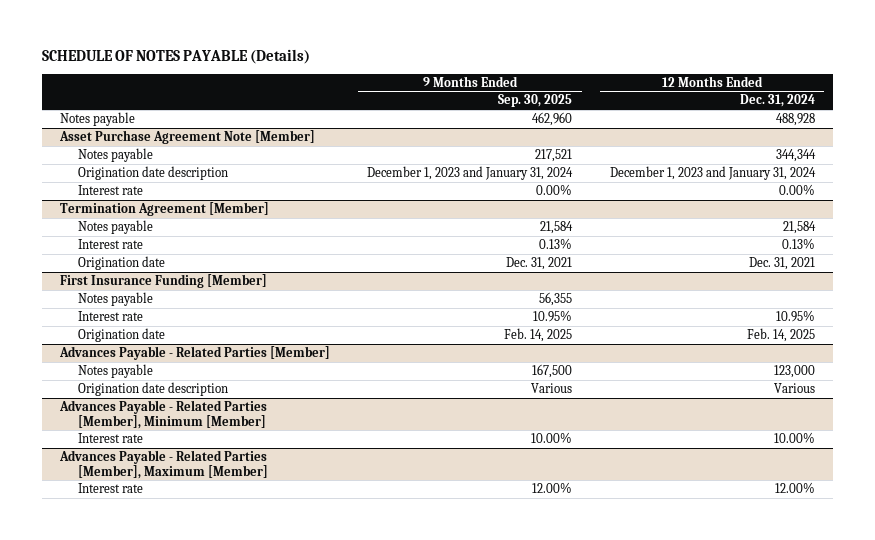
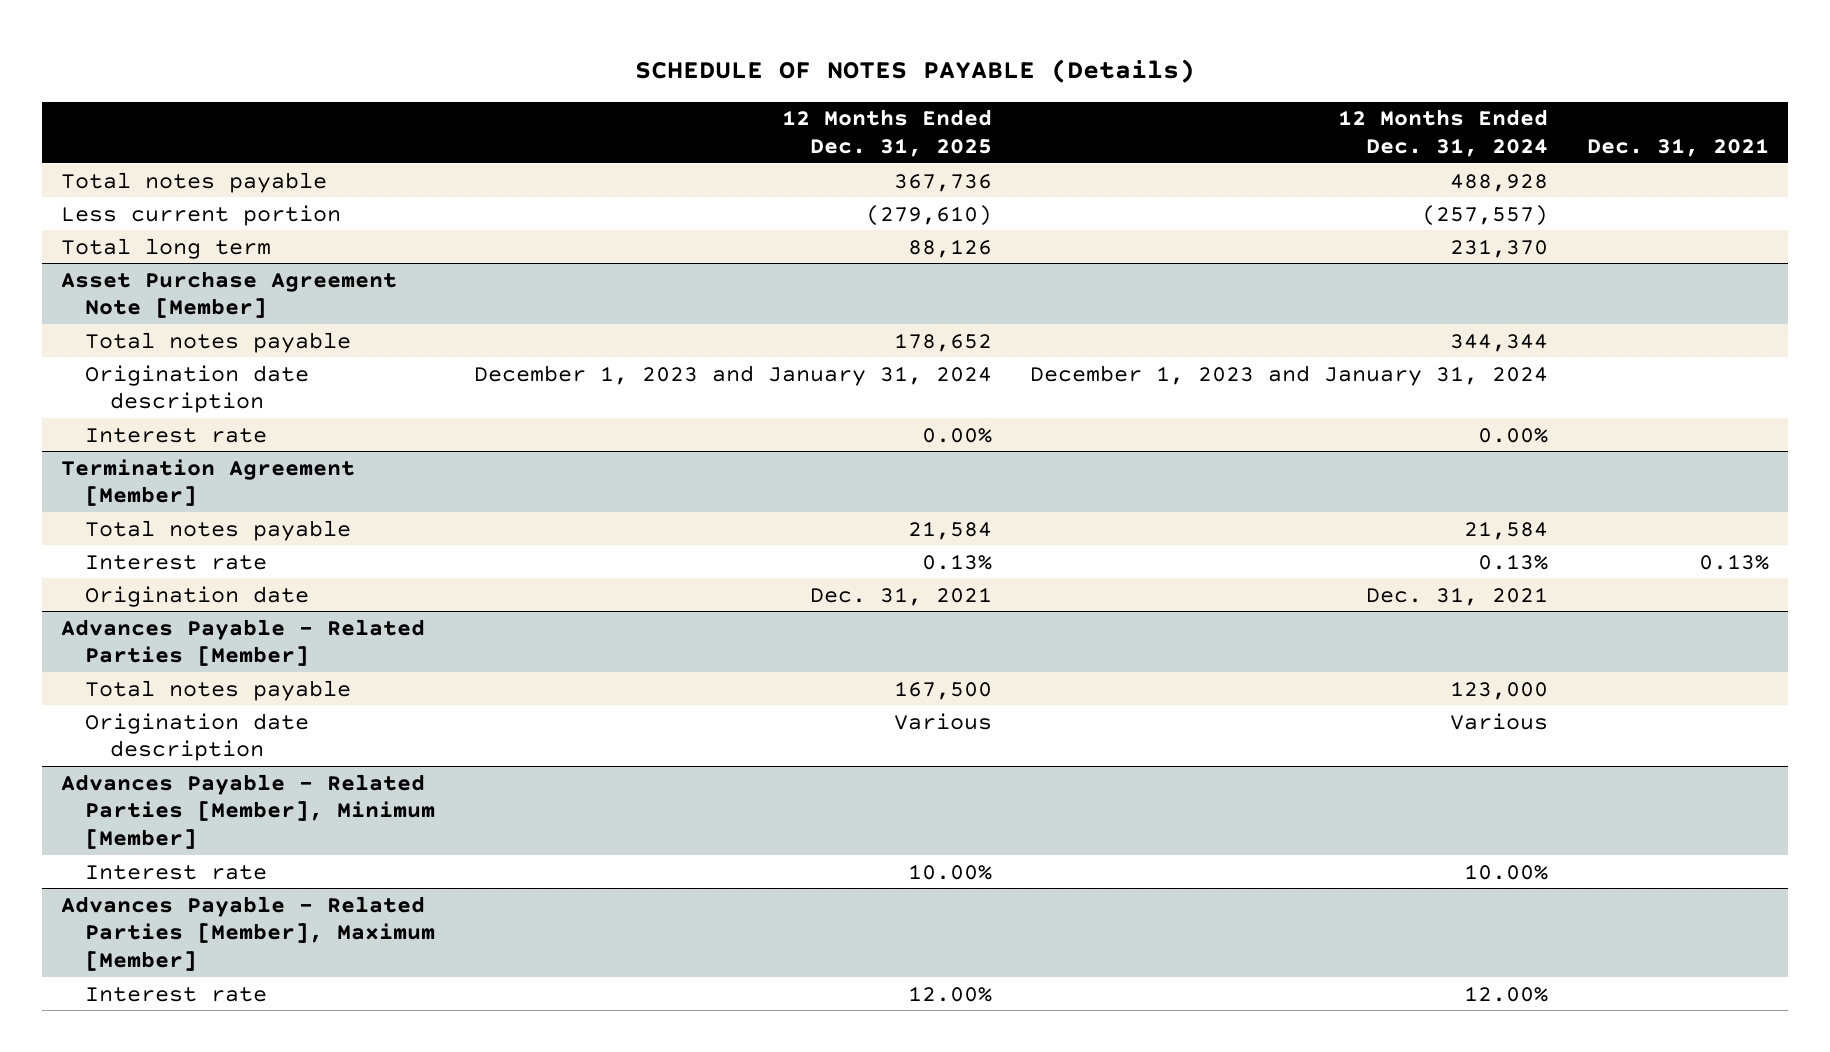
- | 9 Months Ended Sep. 30, 2025 | 12 Months Ended Dec. 31, 2024
+ | 12 Months Ended Dec. 31, 2025 | 12 Months Ended Dec. 31, 2024 | Dec. 31, 2021
- Notes payable | 462,960 | 488,928
+ Total notes payable | 367,736 | 488,928 |
+ Less current portion | (279,610) | (257,557) |
+ Total long term | 88,126 | 231,370 |
@ Asset Purchase Agreement Note [Member]
- Notes payable | 217,521 | 344,344
+ Total notes payable | 178,652 | 344,344 |
@ Termination Agreement [Member]
- Notes payable | 21,584 | 21,584
+ Total notes payable | 21,584 | 21,584 |
- First Insurance Funding [Member]
- Notes payable | 56,355 |
- Interest rate | 10.95% | 10.95%
- Origination date | Feb. 14, 2025 | Feb. 14, 2025
@ Advances Payable - Related Parties [Member]
- Notes payable | 167,500 | 123,000
+ Total notes payable | 167,500 | 123,000 |

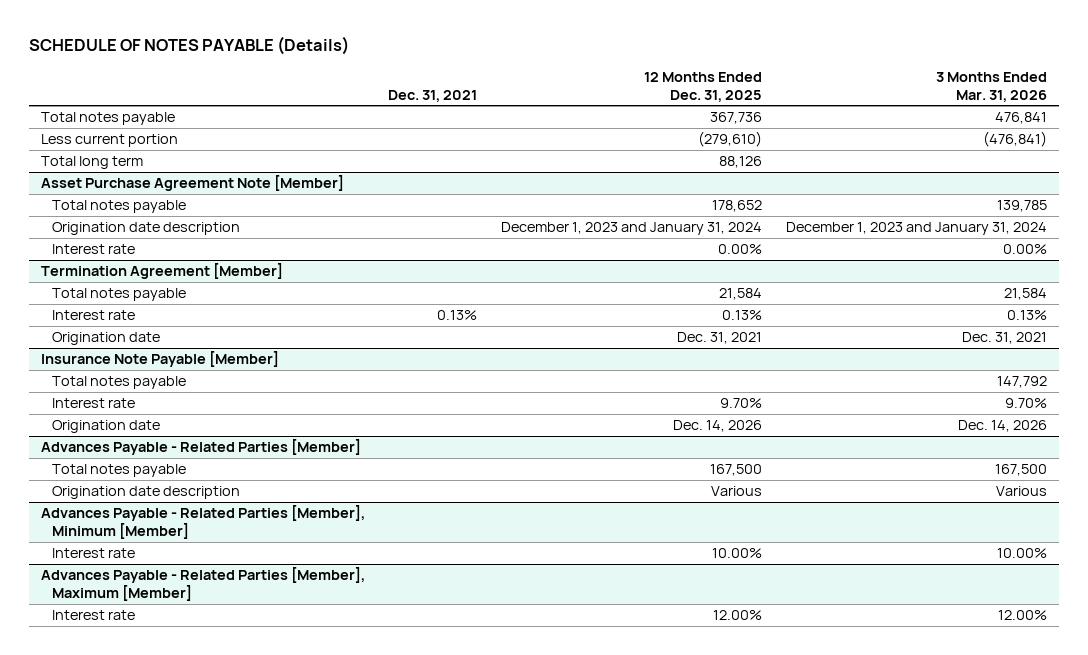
- | 12 Months Ended Dec. 31, 2025 | 12 Months Ended Dec. 31, 2024 | Dec. 31, 2021
+ | Dec. 31, 2021 | 12 Months Ended Dec. 31, 2025 | 3 Months Ended Mar. 31, 2026
+ Insurance Note Payable [Member]
+ Total notes payable | | | 147,792
+ Interest rate | | 9.70% | 9.70%
+ Origination date | | Dec. 14, 2026 | Dec. 14, 2026

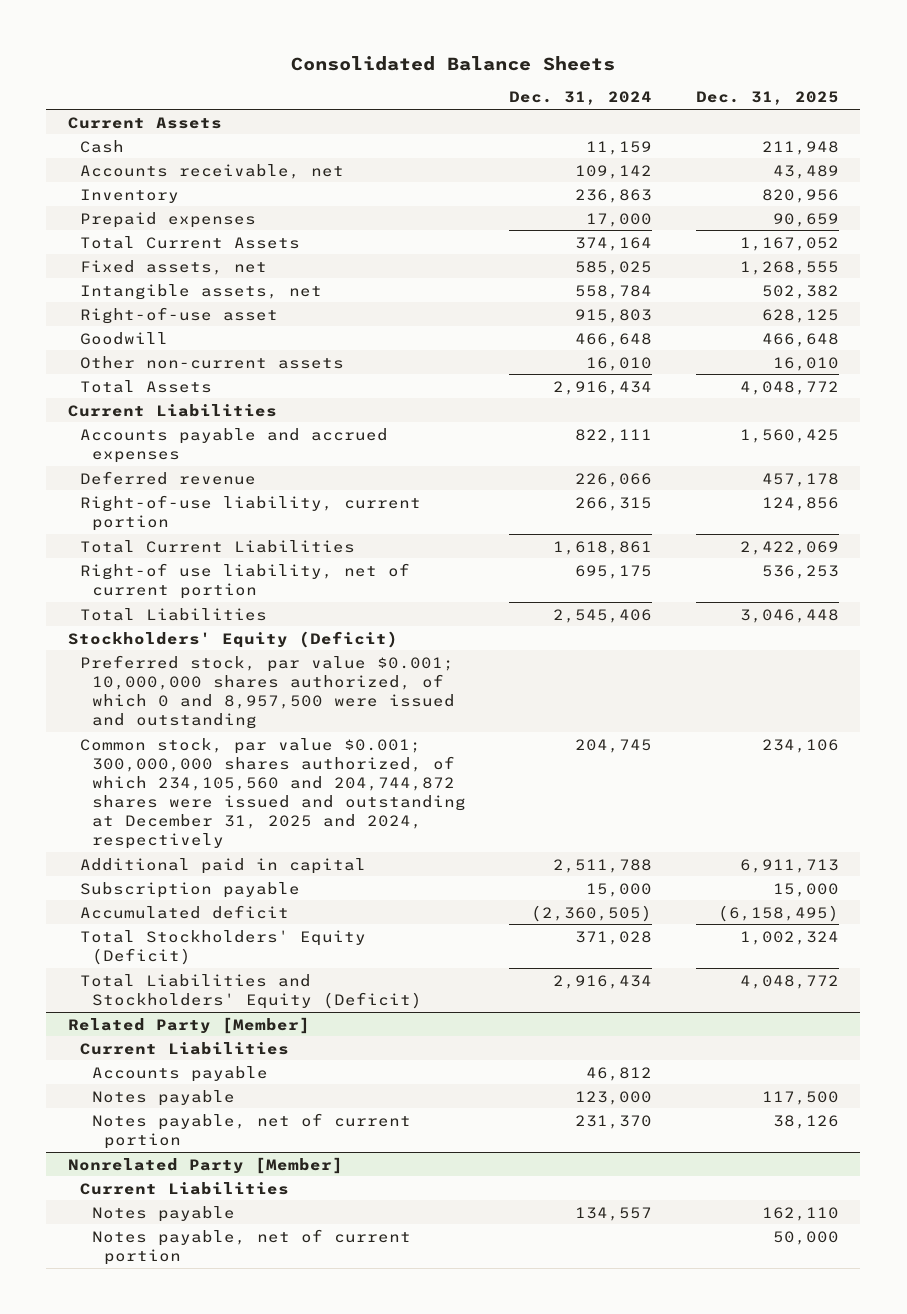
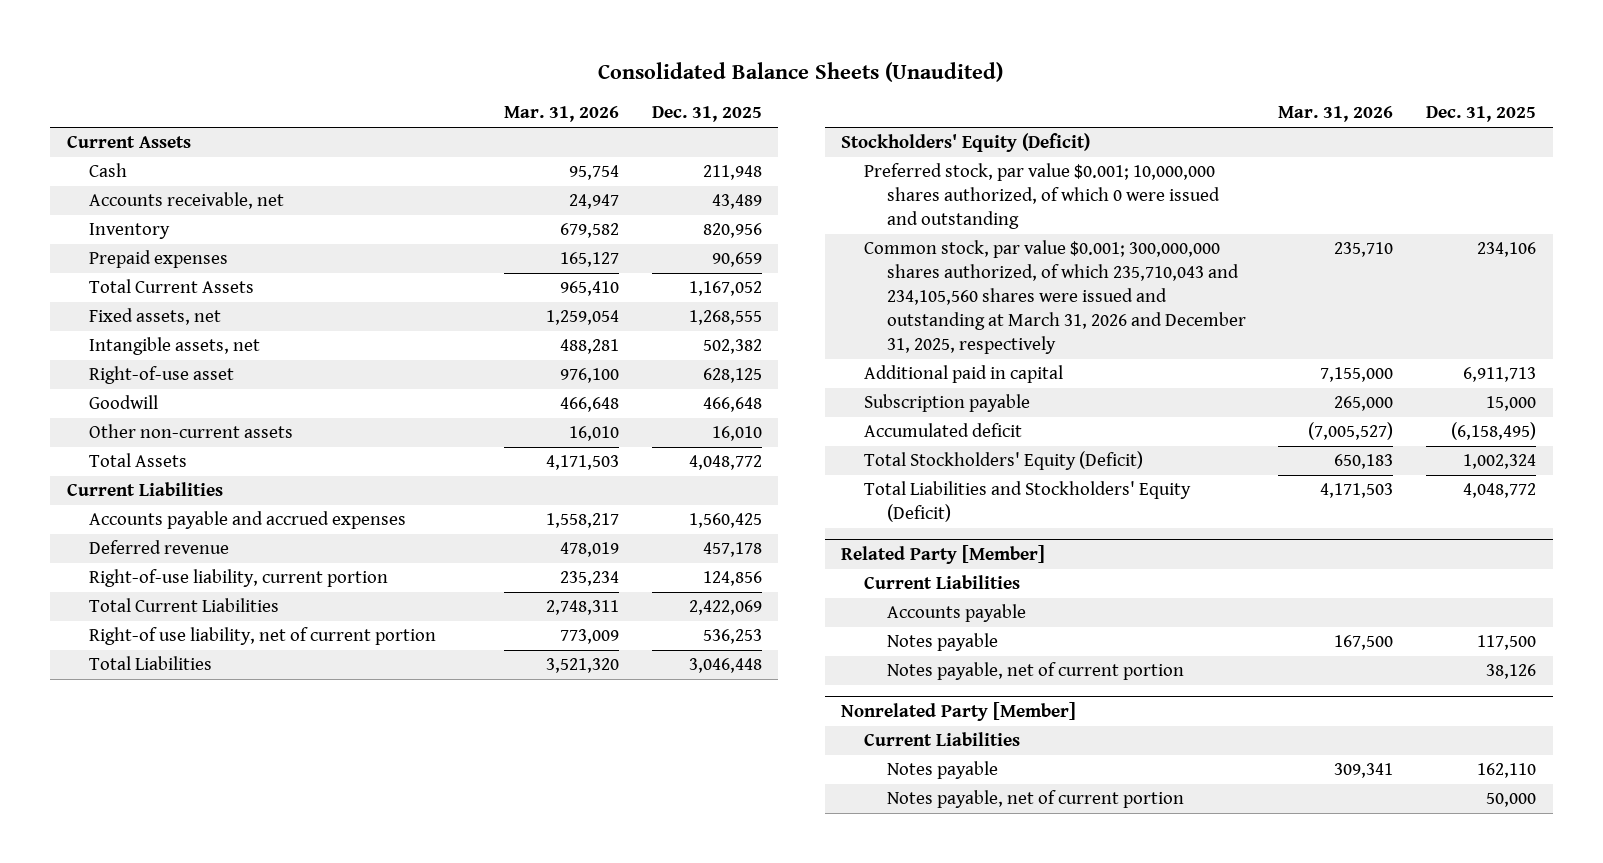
- Consolidated Balance Sheets
+ Consolidated Balance Sheets (Unaudited)
- | Dec. 31, 2024 | Dec. 31, 2025
+ | Mar. 31, 2026 | Dec. 31, 2025
- Preferred stock, par value $0.001; 10,000,000 shares authorized, of which 0 and 8,957,500 were issued and outstanding
- Common stock, par value $0.001; 300,000,000 shares authorized, of which 234,105,560 and 204,744,872 shares were issued and outstanding at December 31, 2025 and 2024, respectively | 204,745 | 234,106
+ Preferred stock, par value $0.001; 10,000,000 shares authorized, of which 0 were issued and outstanding
+ Common stock, par value $0.001; 300,000,000 shares authorized, of which 235,710,043 and 234,105,560 shares were issued and outstanding at March 31, 2026 and December 31, 2025, respectively | 235,710 | 234,106

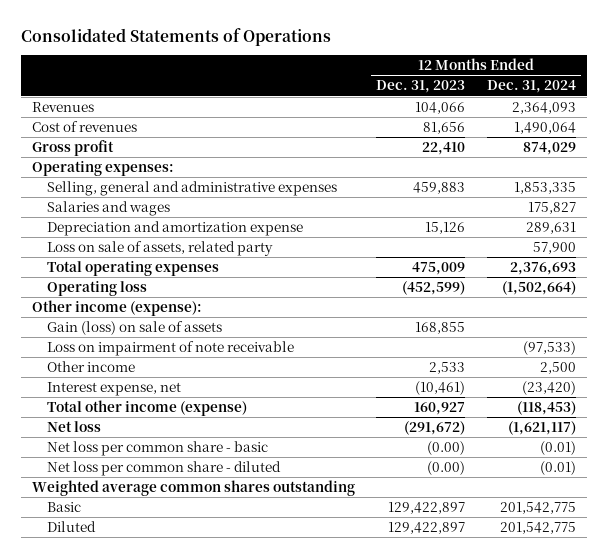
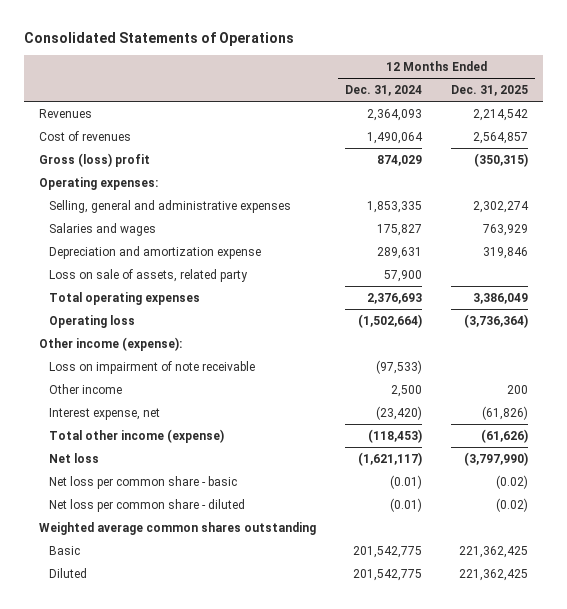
- | 12 Months Ended Dec. 31, 2023 | 12 Months Ended Dec. 31, 2024
+ | 12 Months Ended Dec. 31, 2024 | 12 Months Ended Dec. 31, 2025
- Gross profit | 22,410 | 874,029
+ Gross (loss) profit | 874,029 | (350,315)
- Gain (loss) on sale of assets | 168,855 |

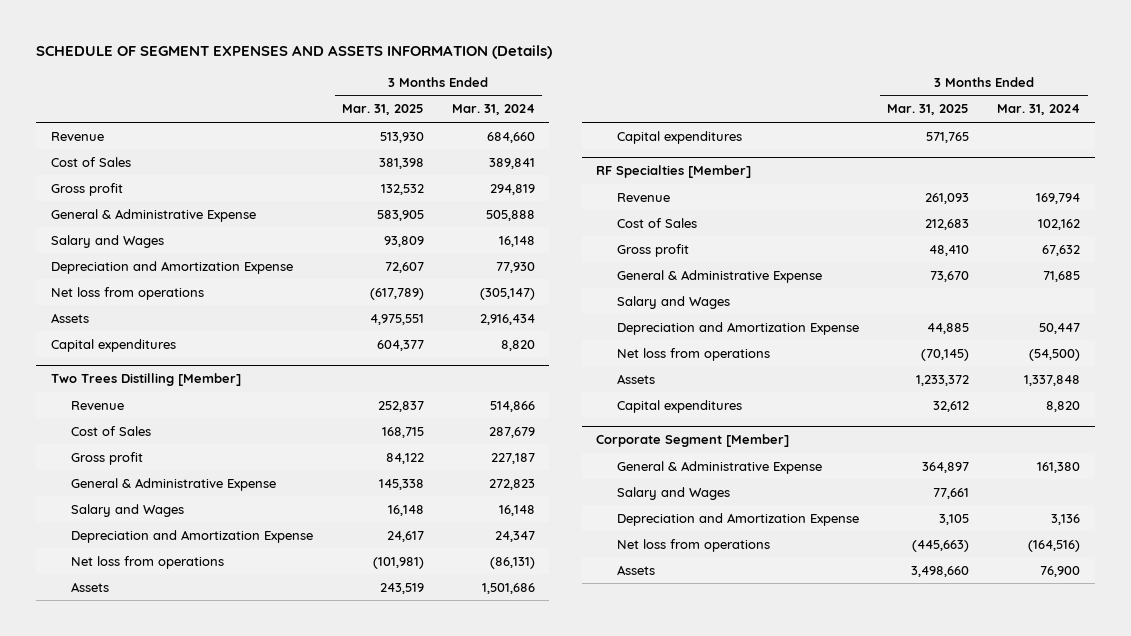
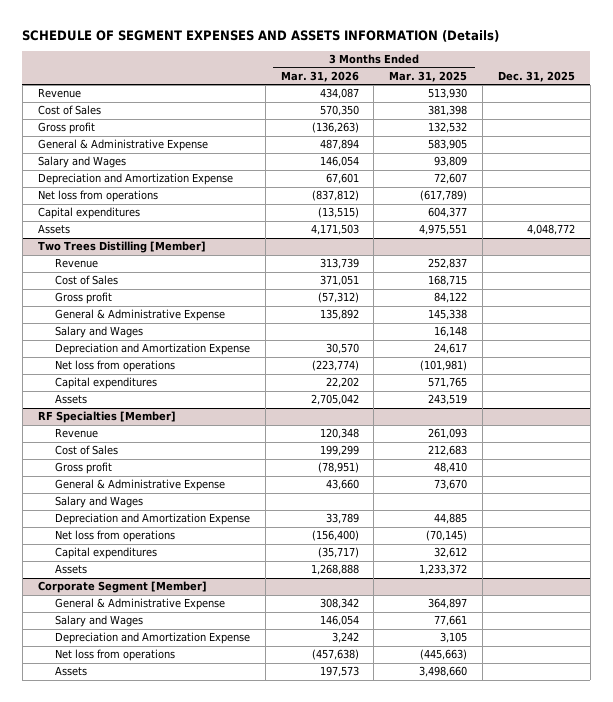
- | 3 Months Ended Mar. 31, 2025 | 3 Months Ended Mar. 31, 2024
+ | 3 Months Ended Mar. 31, 2026 | 3 Months Ended Mar. 31, 2025 | Dec. 31, 2025
moved down: Assets | 4,171,503 | 4,975,551 | 4,048,772
@ Two Trees Distilling [Member]
moved down: Assets | 2,705,042 | 243,519 |
@ RF Specialties [Member]
moved down: Assets | 1,268,888 | 1,233,372 |

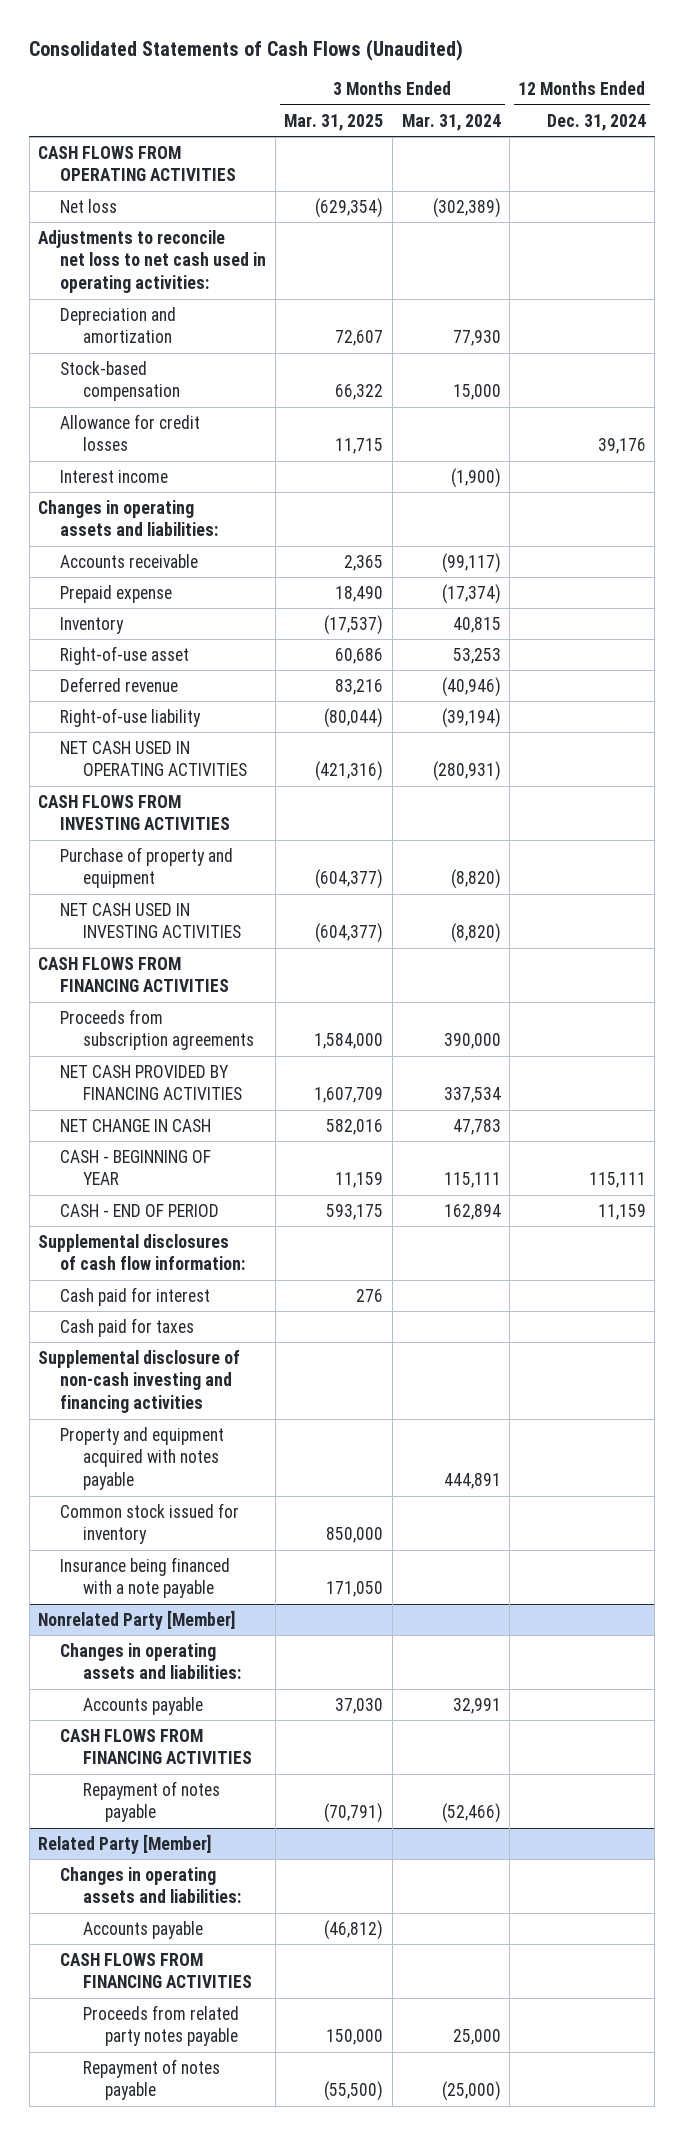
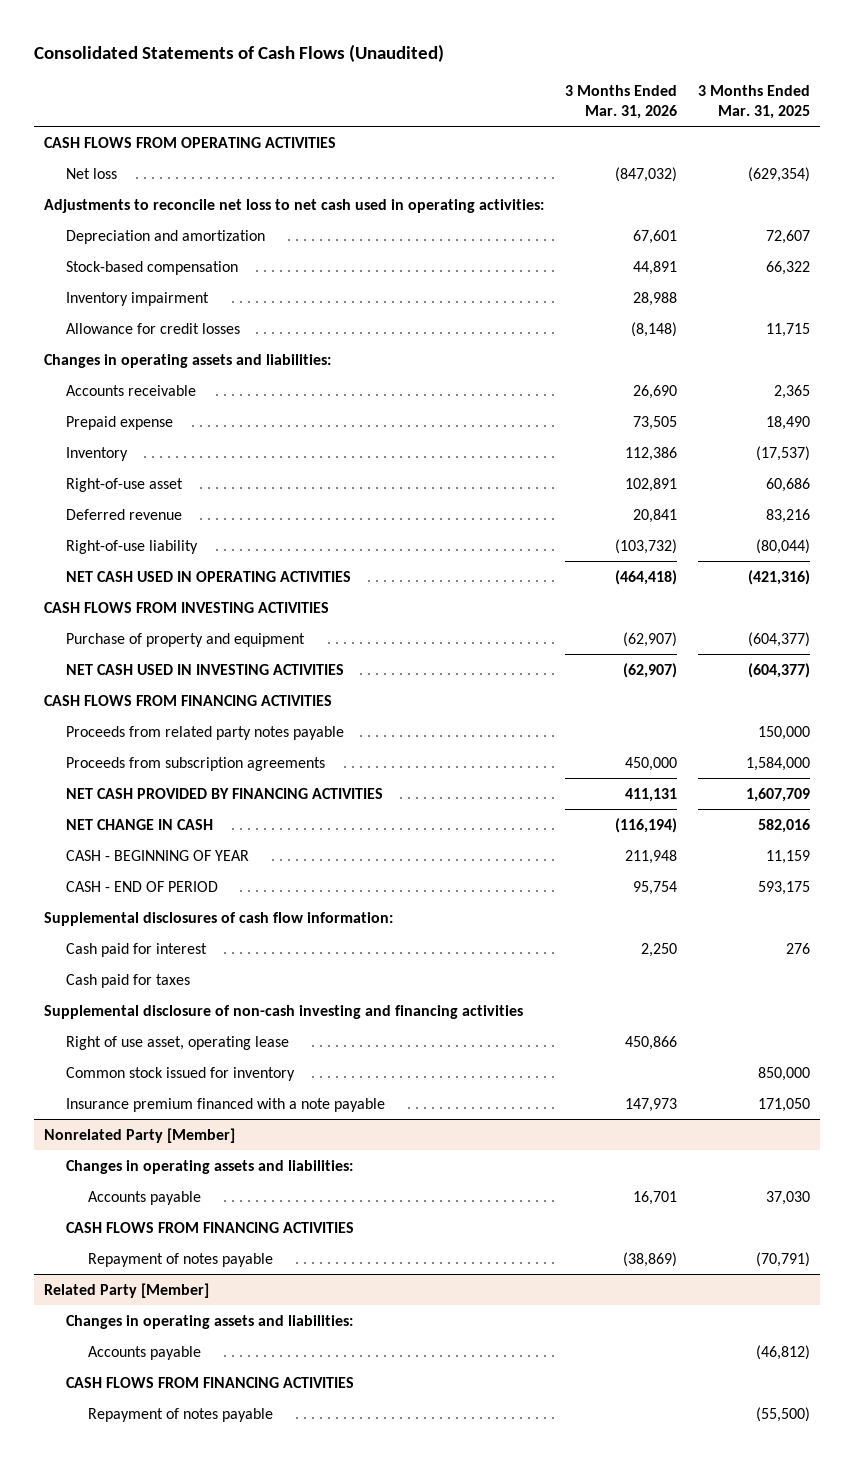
- | 3 Months Ended Mar. 31, 2025 | 3 Months Ended Mar. 31, 2024 | 12 Months Ended Dec. 31, 2024
+ | 3 Months Ended Mar. 31, 2026 | 3 Months Ended Mar. 31, 2025
+ Inventory impairment | 28,988 |
- Interest income | | (1,900) |
+ Proceeds from related party notes payable | | 150,000
- Property and equipment acquired with notes payable | | 444,891 |
+ Right of use asset, operating lease | 450,866 |
- Insurance being financed with a note payable | 171,050 | |
+ Insurance premium financed with a note payable | 147,973 | 171,050
@ Related Party [Member]
- Proceeds from related party notes payable | 150,000 | 25,000 |

